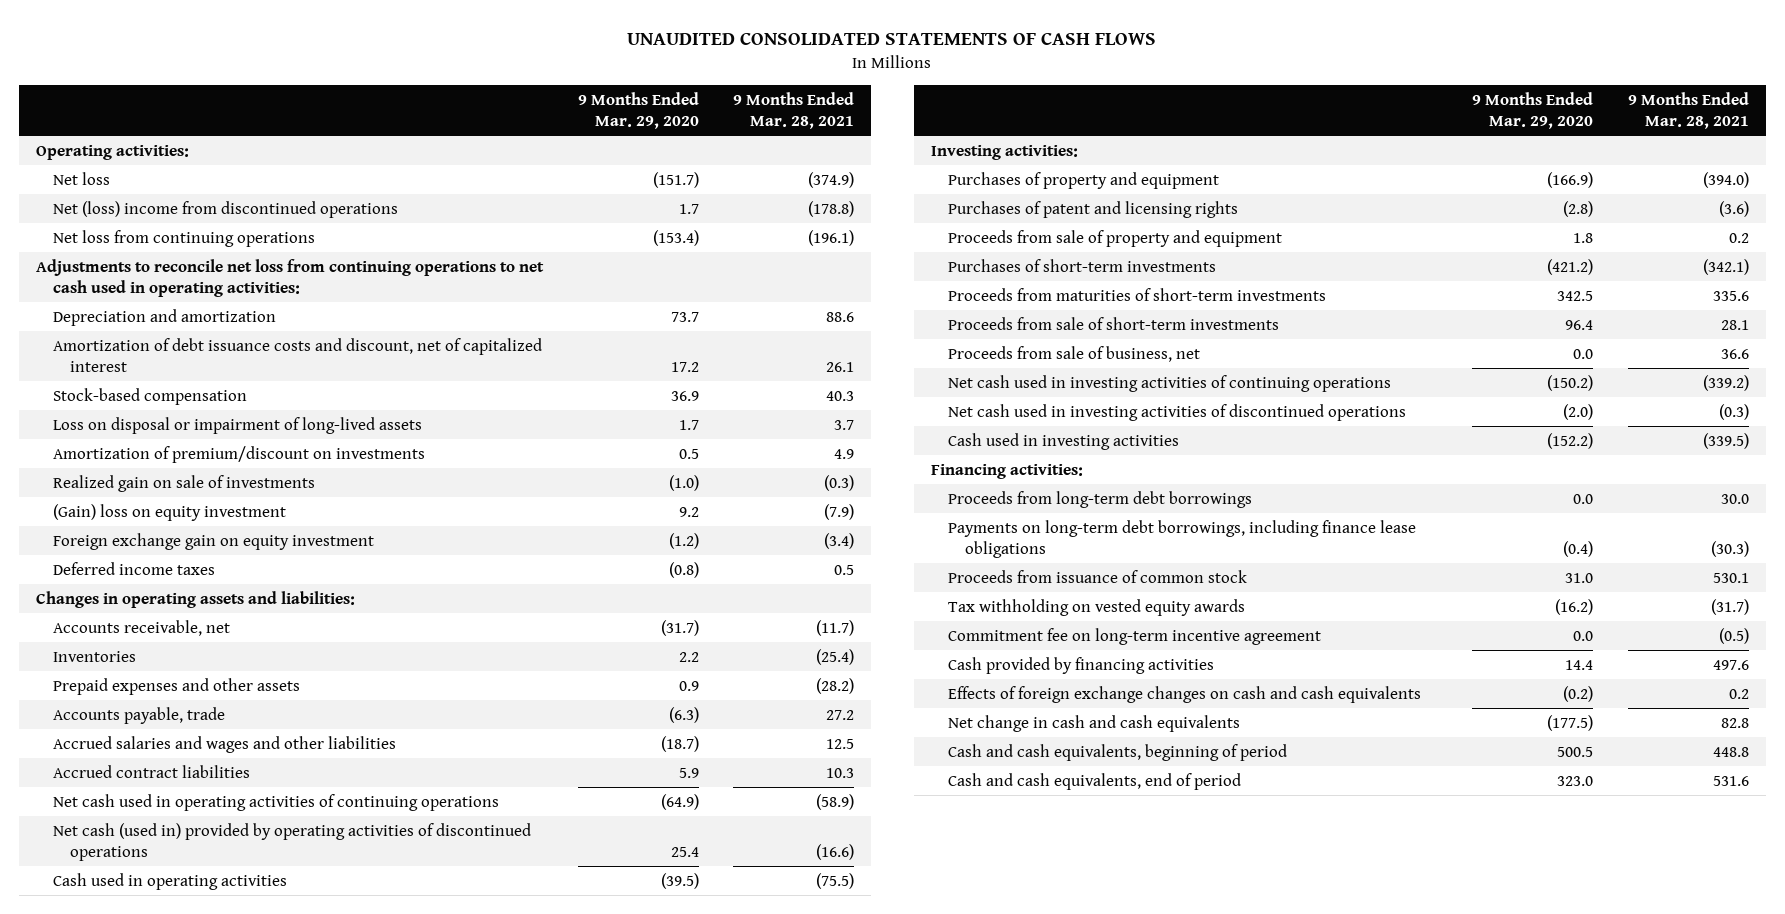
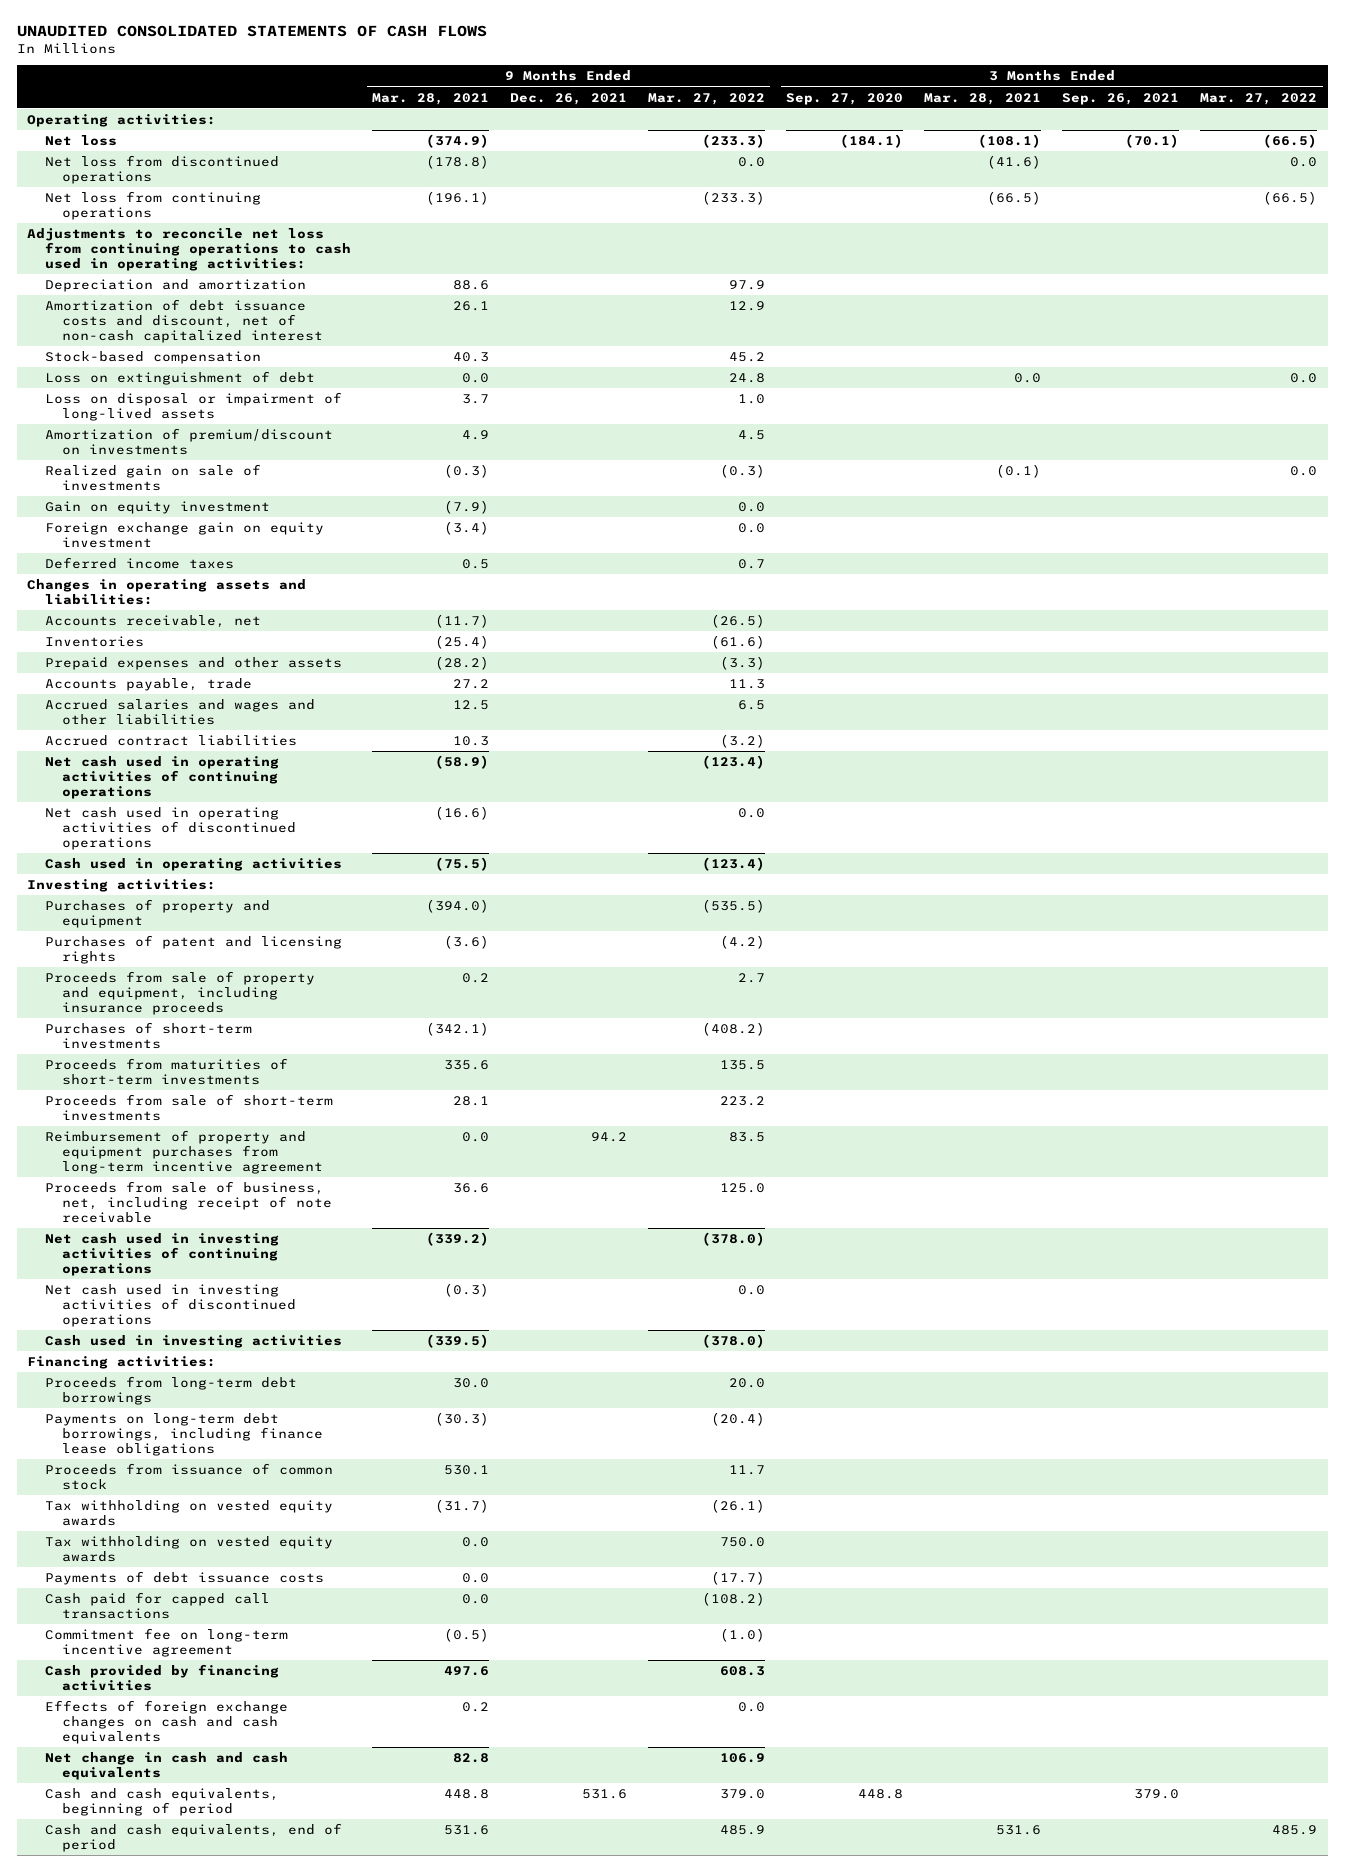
- | 9 Months Ended Mar. 29, 2020 | 9 Months Ended Mar. 28, 2021
+ | 9 Months Ended Mar. 28, 2021 | 9 Months Ended Dec. 26, 2021 | 9 Months Ended Mar. 27, 2022 | 3 Months Ended Sep. 27, 2020 | 3 Months Ended Mar. 28, 2021 | 3 Months Ended Sep. 26, 2021 | 3 Months Ended Mar. 27, 2022
- Net (loss) income from discontinued operations | 1.7 | (178.8)
+ Net loss from discontinued operations | (178.8) | | 0.0 | | (41.6) | | 0.0
- Adjustments to reconcile net loss from continuing operations to net cash used in operating activities:
+ Adjustments to reconcile net loss from continuing operations to cash used in operating activities:
- Amortization of debt issuance costs and discount, net of capitalized interest | 17.2 | 26.1
+ Amortization of debt issuance costs and discount, net of non-cash capitalized interest | 26.1 | | 12.9 | | | |
+ Loss on extinguishment of debt | 0.0 | | 24.8 | | 0.0 | | 0.0
- (Gain) loss on equity investment | 9.2 | (7.9)
+ Gain on equity investment | (7.9) | | 0.0 | | | |
- Net cash (used in) provided by operating activities of discontinued operations | 25.4 | (16.6)
+ Net cash used in operating activities of discontinued operations | (16.6) | | 0.0 | | | |
- Proceeds from sale of property and equipment | 1.8 | 0.2
+ Proceeds from sale of property and equipment, including insurance proceeds | 0.2 | | 2.7 | | | |
- Proceeds from sale of business, net | 0.0 | 36.6
+ Reimbursement of property and equipment purchases from long-term incentive agreement | 0.0 | 94.2 | 83.5 | | | |
+ Proceeds from sale of business, net, including receipt of note receivable | 36.6 | | 125.0 | | | |
+ Tax withholding on vested equity awards | 0.0 | | 750.0 | | | |
+ Payments of debt issuance costs | 0.0 | | (17.7) | | | |
+ Cash paid for capped call transactions | 0.0 | | (108.2) | | | |

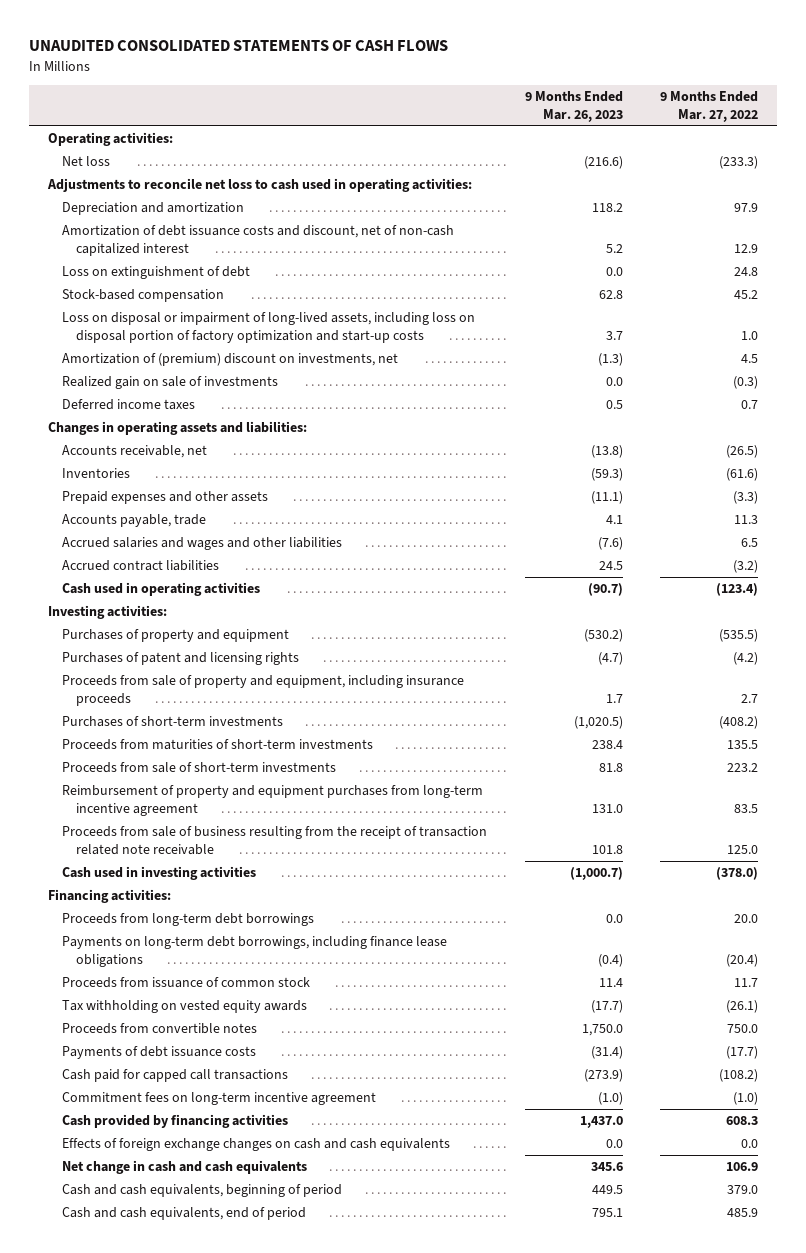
- | 9 Months Ended Mar. 28, 2021 | 9 Months Ended Dec. 26, 2021 | 9 Months Ended Mar. 27, 2022 | 3 Months Ended Sep. 27, 2020 | 3 Months Ended Mar. 28, 2021 | 3 Months Ended Sep. 26, 2021 | 3 Months Ended Mar. 27, 2022
+ | 9 Months Ended Mar. 26, 2023 | 9 Months Ended Mar. 27, 2022
- Net loss from discontinued operations | (178.8) | | 0.0 | | (41.6) | | 0.0
- Net loss from continuing operations | (196.1) | | (233.3) | | (66.5) | | (66.5)
- Adjustments to reconcile net loss from continuing operations to cash used in operating activities:
+ Adjustments to reconcile net loss to cash used in operating activities:
- Loss on disposal or impairment of long-lived assets | 3.7 | | 1.0 | | | |
- Amortization of premium/discount on investments | 4.9 | | 4.5 | | | |
moved down: Stock-based compensation | 62.8 | 45.2
+ Loss on disposal or impairment of long-lived assets, including loss on disposal portion of factory optimization and start-up costs | 3.7 | 1.0
+ Amortization of (premium) discount on investments, net | (1.3) | 4.5
- Gain on equity investment | (7.9) | | 0.0 | | | |
- Foreign exchange gain on equity investment | (3.4) | | 0.0 | | | |
- Net cash used in operating activities of continuing operations | (58.9) | | (123.4) | | | |
- Net cash used in operating activities of discontinued operations | (16.6) | | 0.0 | | | |
- Proceeds from sale of business, net, including receipt of note receivable | 36.6 | | 125.0 | | | |
- Net cash used in investing activities of continuing operations | (339.2) | | (378.0) | | | |
- Net cash used in investing activities of discontinued operations | (0.3) | | 0.0 | | | |
+ Proceeds from sale of business resulting from the receipt of transaction related note receivable | 101.8 | 125.0
- Tax withholding on vested equity awards | 0.0 | | 750.0 | | | |
+ Proceeds from convertible notes | 1,750.0 | 750.0
- Commitment fee on long-term incentive agreement | (0.5) | | (1.0) | | | |
+ Commitment fees on long-term incentive agreement | (1.0) | (1.0)

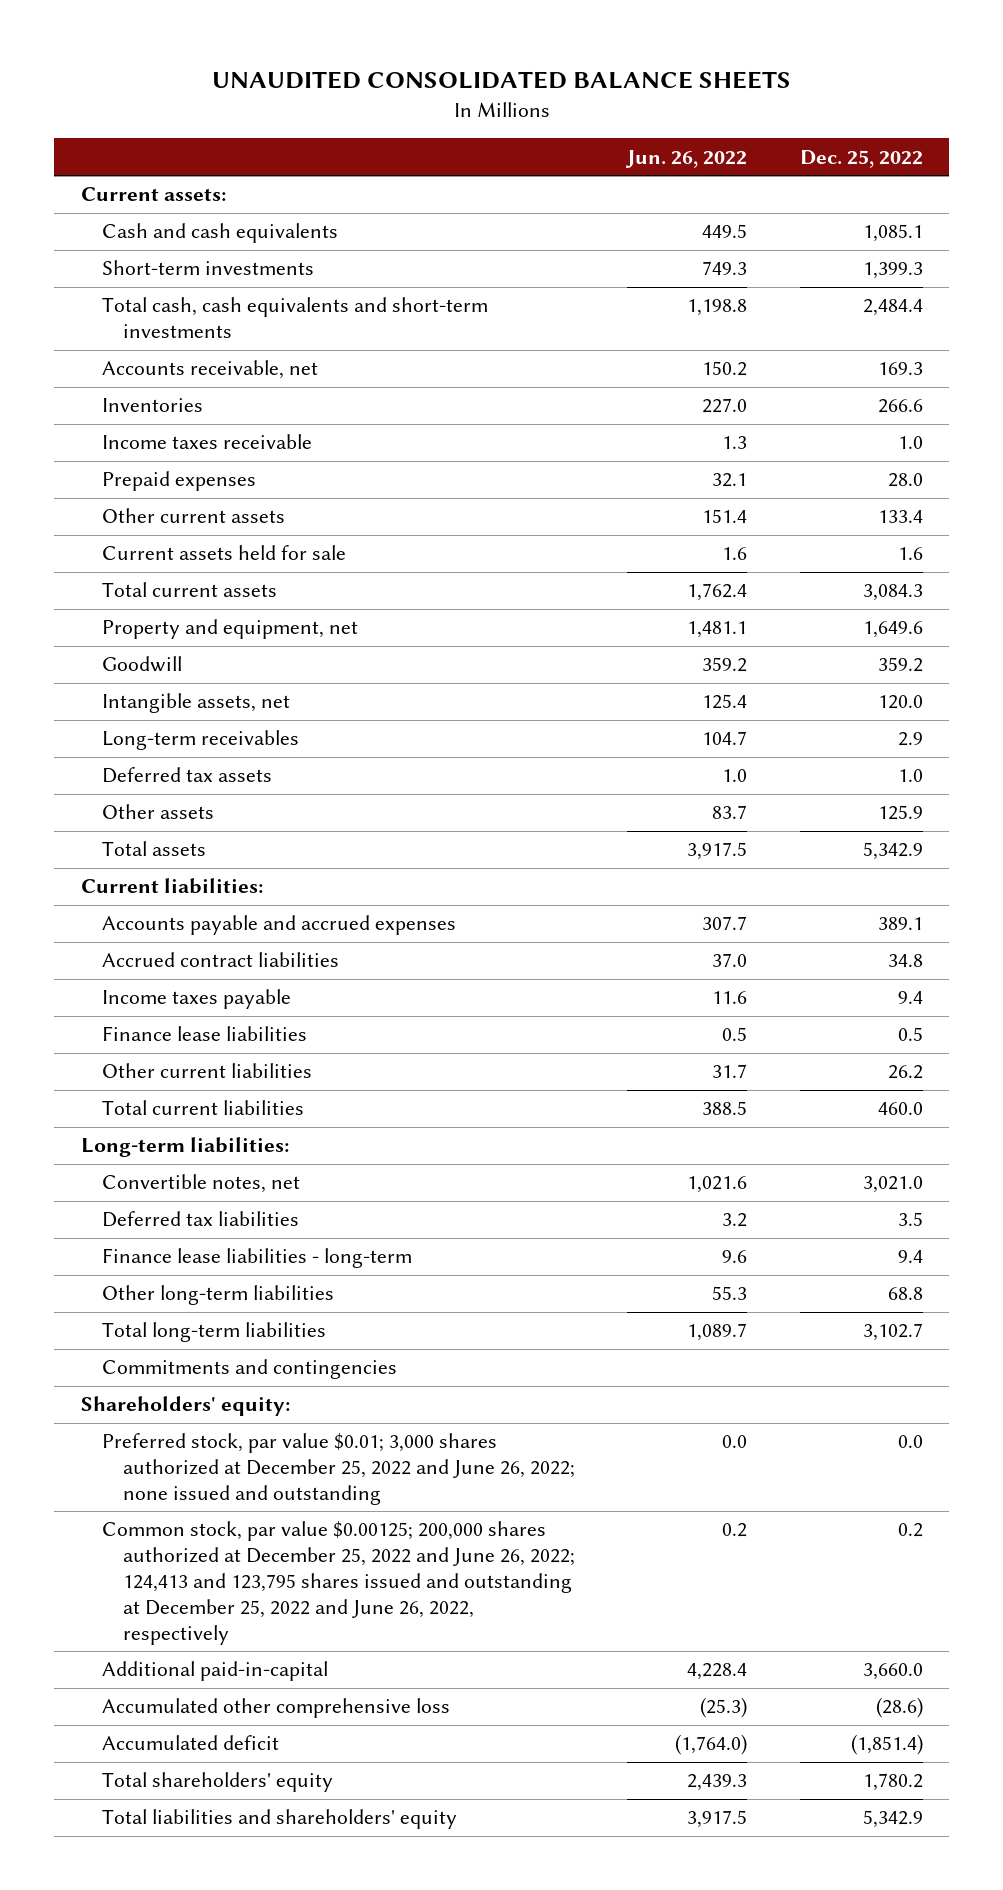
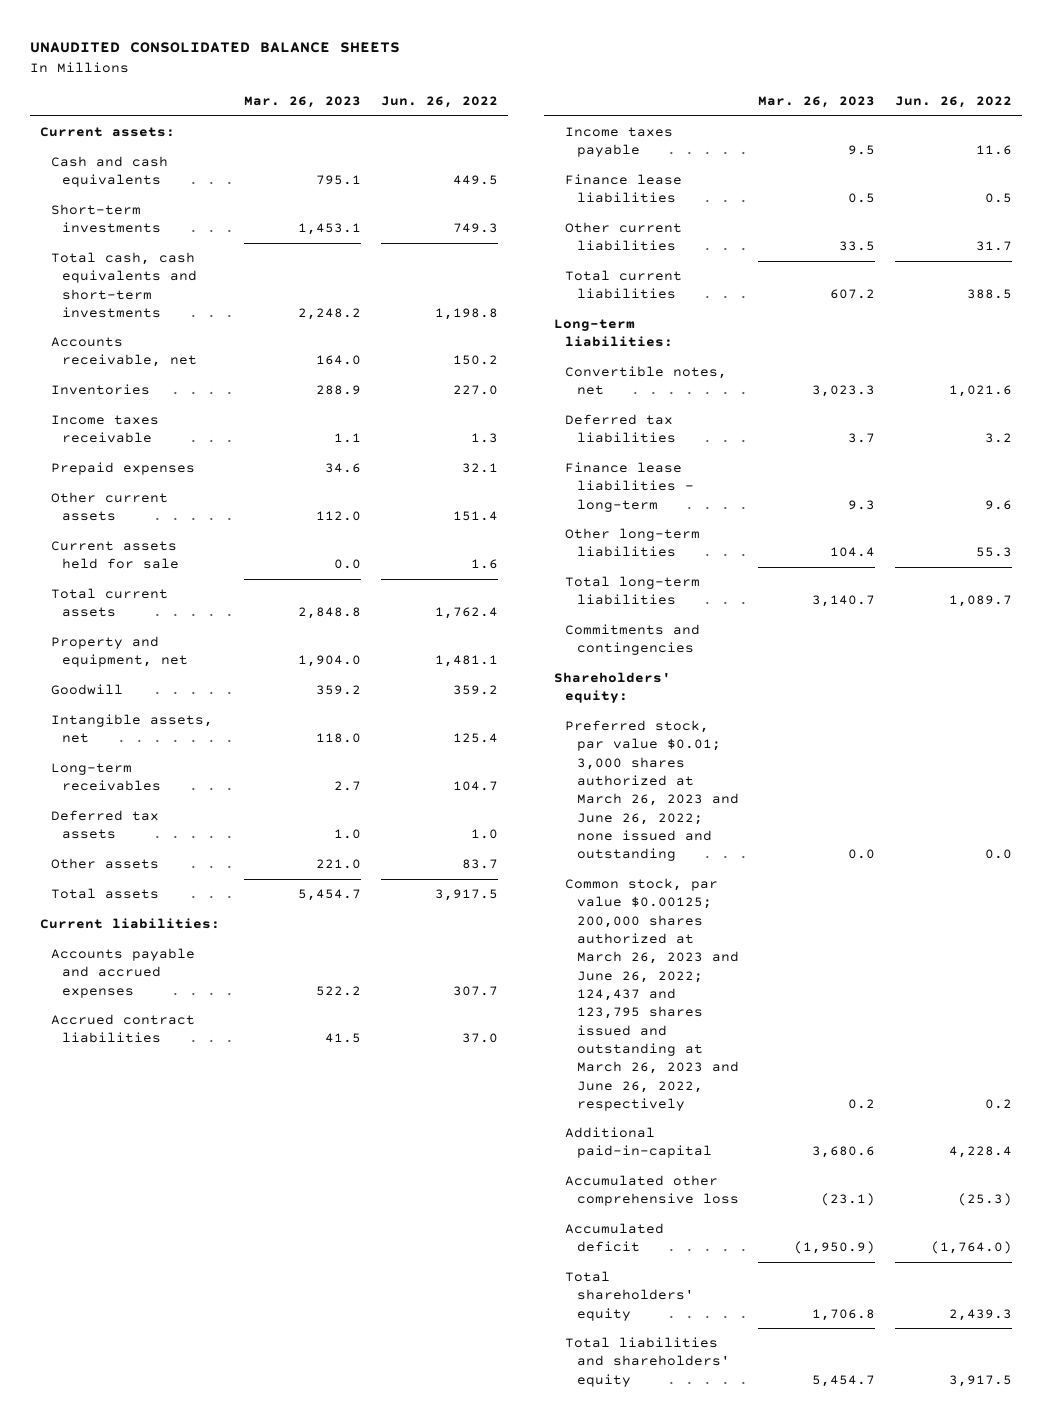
- | Jun. 26, 2022 | Dec. 25, 2022
+ | Mar. 26, 2023 | Jun. 26, 2022
- Preferred stock, par value $0.01; 3,000 shares authorized at December 25, 2022 and June 26, 2022; none issued and outstanding | 0.0 | 0.0
- Common stock, par value $0.00125; 200,000 shares authorized at December 25, 2022 and June 26, 2022; 124,413 and 123,795 shares issued and outstanding at December 25, 2022 and June 26, 2022, respectively | 0.2 | 0.2
+ Preferred stock, par value $0.01; 3,000 shares authorized at March 26, 2023 and June 26, 2022; none issued and outstanding | 0.0 | 0.0
+ Common stock, par value $0.00125; 200,000 shares authorized at March 26, 2023 and June 26, 2022; 124,437 and 123,795 shares issued and outstanding at March 26, 2023 and June 26, 2022, respectively | 0.2 | 0.2

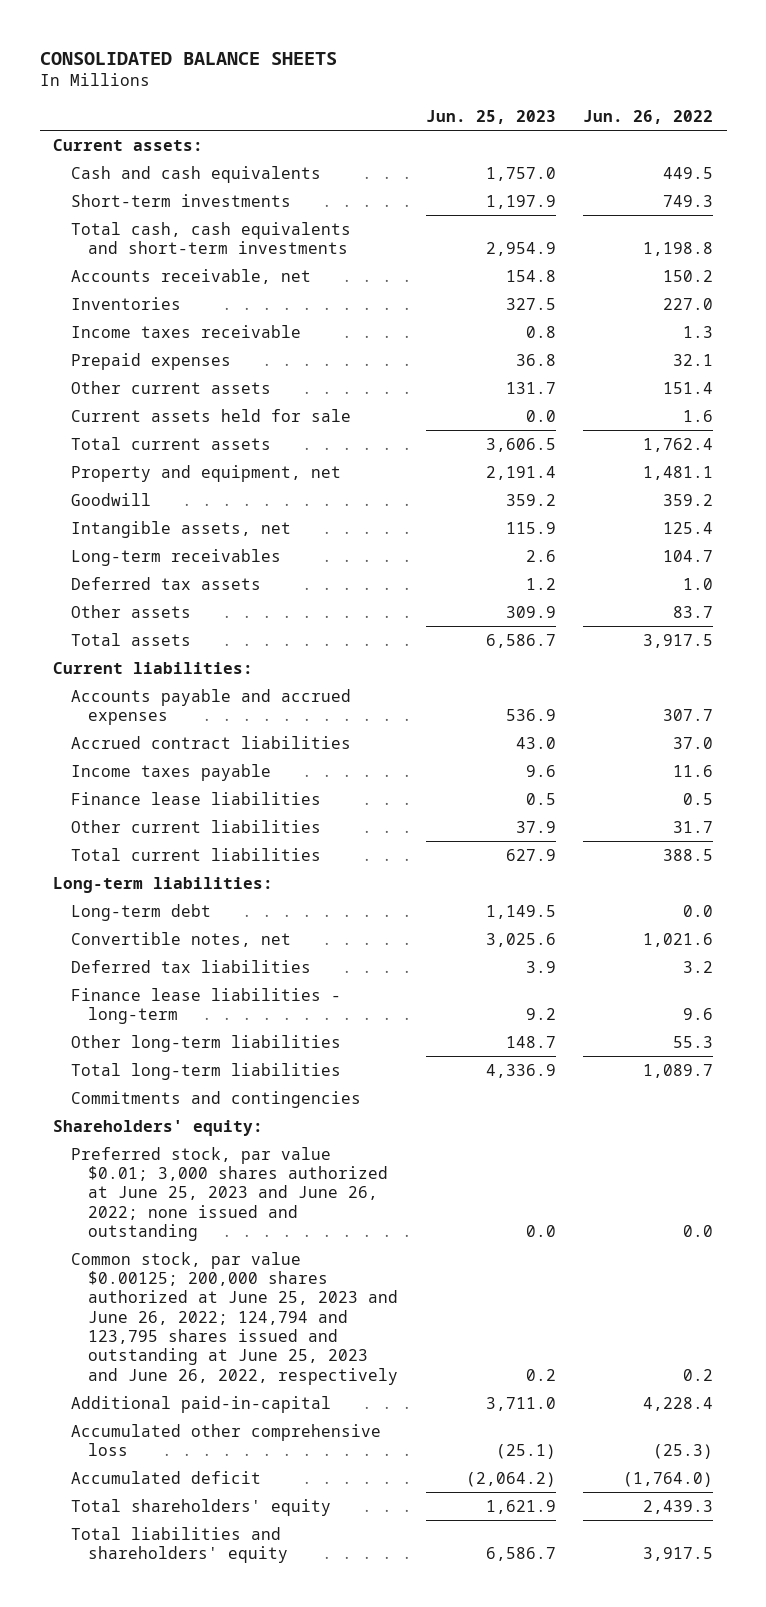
- UNAUDITED CONSOLIDATED BALANCE SHEETS
+ CONSOLIDATED BALANCE SHEETS
- | Mar. 26, 2023 | Jun. 26, 2022
+ | Jun. 25, 2023 | Jun. 26, 2022
+ Long-term debt | 1,149.5 | 0.0
- Preferred stock, par value $0.01; 3,000 shares authorized at March 26, 2023 and June 26, 2022; none issued and outstanding | 0.0 | 0.0
- Common stock, par value $0.00125; 200,000 shares authorized at March 26, 2023 and June 26, 2022; 124,437 and 123,795 shares issued and outstanding at March 26, 2023 and June 26, 2022, respectively | 0.2 | 0.2
+ Preferred stock, par value $0.01; 3,000 shares authorized at June 25, 2023 and June 26, 2022; none issued and outstanding | 0.0 | 0.0
+ Common stock, par value $0.00125; 200,000 shares authorized at June 25, 2023 and June 26, 2022; 124,794 and 123,795 shares issued and outstanding at June 25, 2023 and June 26, 2022, respectively | 0.2 | 0.2

